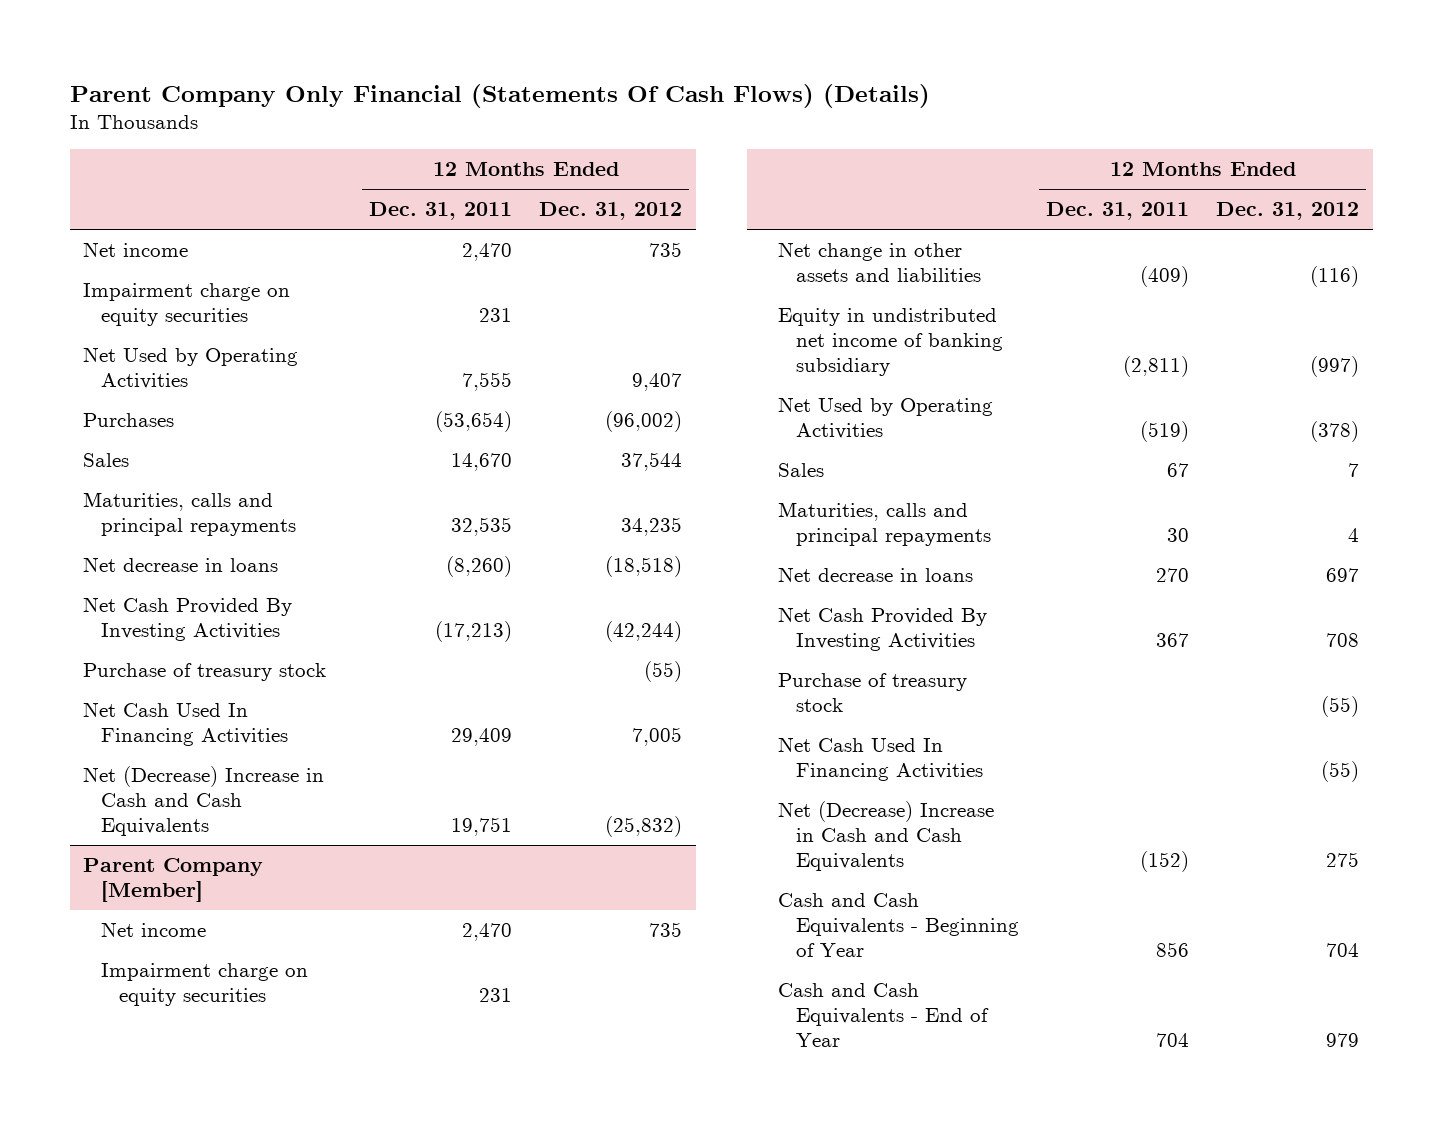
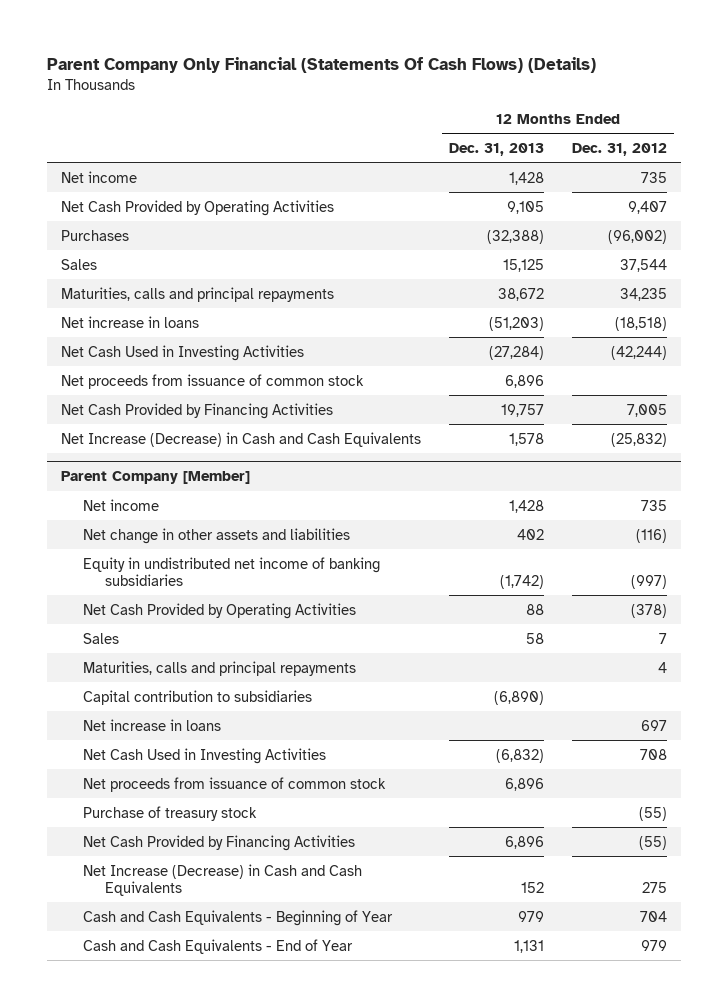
- | 12 Months Ended Dec. 31, 2011 | 12 Months Ended Dec. 31, 2012
+ | 12 Months Ended Dec. 31, 2013 | 12 Months Ended Dec. 31, 2012
- Impairment charge on equity securities | 231 |
- Net Used by Operating Activities | 7,555 | 9,407
+ Net Cash Provided by Operating Activities | 9,105 | 9,407
- Net decrease in loans | (8,260) | (18,518)
- Net Cash Provided By Investing Activities | (17,213) | (42,244)
- Purchase of treasury stock | | (55)
- Net Cash Used In Financing Activities | 29,409 | 7,005
- Net (Decrease) Increase in Cash and Cash Equivalents | 19,751 | (25,832)
+ Net increase in loans | (51,203) | (18,518)
+ Net Cash Used in Investing Activities | (27,284) | (42,244)
+ Net proceeds from issuance of common stock | 6,896 |
+ Net Cash Provided by Financing Activities | 19,757 | 7,005
+ Net Increase (Decrease) in Cash and Cash Equivalents | 1,578 | (25,832)
@ Parent Company [Member]
- Impairment charge on equity securities | 231 |
- Equity in undistributed net income of banking subsidiary | (2,811) | (997)
- Net Used by Operating Activities | (519) | (378)
+ Equity in undistributed net income of banking subsidiaries | (1,742) | (997)
+ Net Cash Provided by Operating Activities | 88 | (378)
- Net decrease in loans | 270 | 697
- Net Cash Provided By Investing Activities | 367 | 708
+ Capital contribution to subsidiaries | (6,890) |
+ Net increase in loans | | 697
+ Net Cash Used in Investing Activities | (6,832) | 708
+ Net proceeds from issuance of common stock | 6,896 |
- Net Cash Used In Financing Activities | | (55)
- Net (Decrease) Increase in Cash and Cash Equivalents | (152) | 275
+ Net Cash Provided by Financing Activities | 6,896 | (55)
+ Net Increase (Decrease) in Cash and Cash Equivalents | 152 | 275

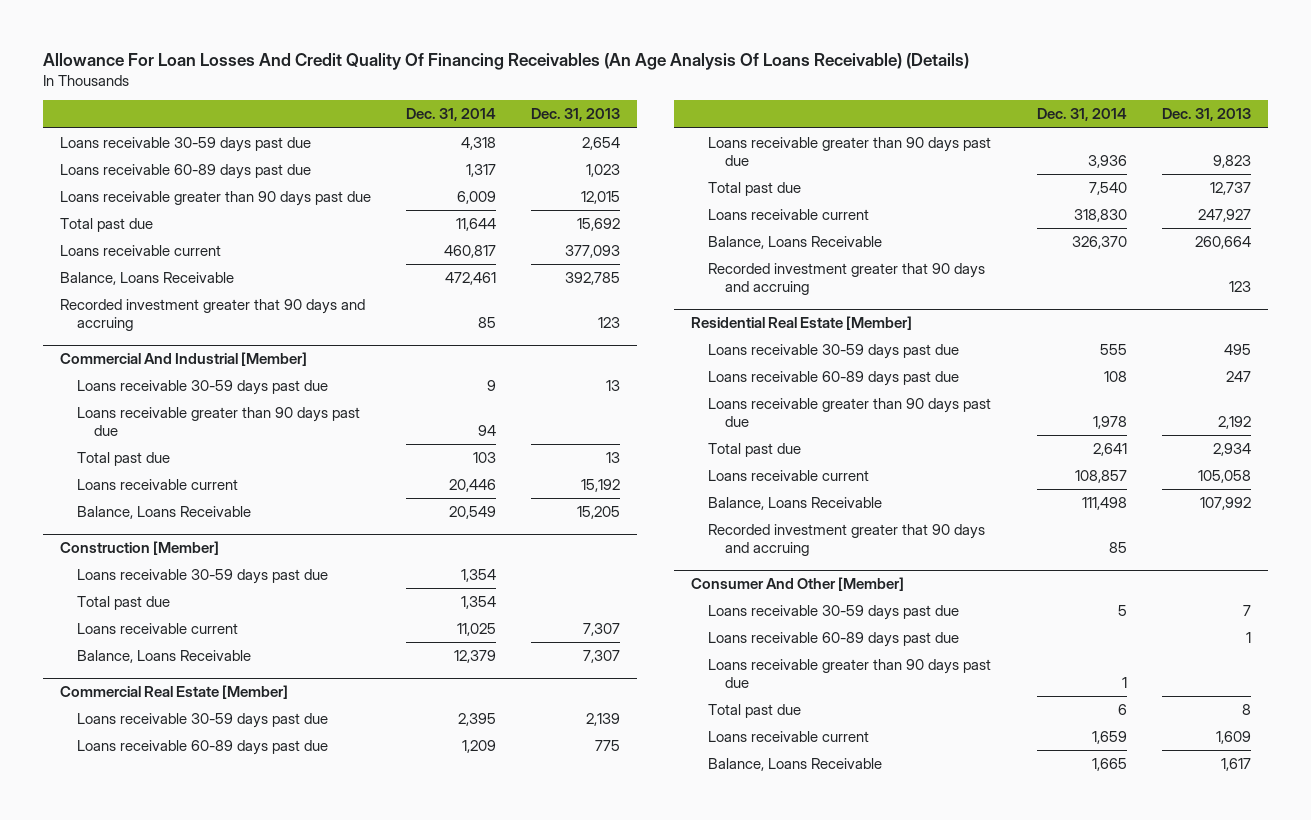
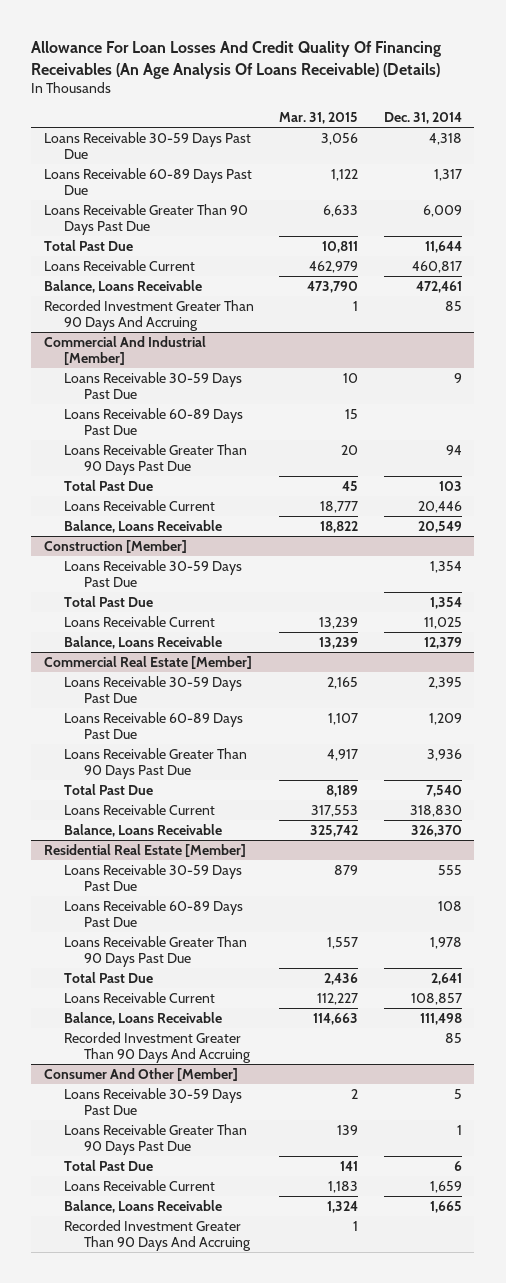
- | Dec. 31, 2014 | Dec. 31, 2013
+ | Mar. 31, 2015 | Dec. 31, 2014
- Loans receivable 30-59 days past due | 4,318 | 2,654
- Loans receivable 60-89 days past due | 1,317 | 1,023
- Loans receivable greater than 90 days past due | 6,009 | 12,015
- Total past due | 11,644 | 15,692
- Loans receivable current | 460,817 | 377,093
+ Loans Receivable 30-59 Days Past Due | 3,056 | 4,318
+ Loans Receivable 60-89 Days Past Due | 1,122 | 1,317
+ Loans Receivable Greater Than 90 Days Past Due | 6,633 | 6,009
+ Total Past Due | 10,811 | 11,644
+ Loans Receivable Current | 462,979 | 460,817
- Recorded investment greater that 90 days and accruing | 85 | 123
+ Recorded Investment Greater Than 90 Days And Accruing | 1 | 85
@ Commercial And Industrial [Member]
- Loans receivable 30-59 days past due | 9 | 13
- Loans receivable greater than 90 days past due | 94 |
- Total past due | 103 | 13
- Loans receivable current | 20,446 | 15,192
+ Loans Receivable 30-59 Days Past Due | 10 | 9
+ Loans Receivable 60-89 Days Past Due | 15 |
+ Loans Receivable Greater Than 90 Days Past Due | 20 | 94
+ Total Past Due | 45 | 103
+ Loans Receivable Current | 18,777 | 20,446
@ Construction [Member]
- Loans receivable 30-59 days past due | 1,354 |
- Total past due | 1,354 |
- Loans receivable current | 11,025 | 7,307
+ Loans Receivable 30-59 Days Past Due | | 1,354
+ Total Past Due | | 1,354
+ Loans Receivable Current | 13,239 | 11,025
@ Commercial Real Estate [Member]
- Loans receivable 30-59 days past due | 2,395 | 2,139
- Loans receivable 60-89 days past due | 1,209 | 775
- Loans receivable greater than 90 days past due | 3,936 | 9,823
- Total past due | 7,540 | 12,737
- Loans receivable current | 318,830 | 247,927
+ Loans Receivable 30-59 Days Past Due | 2,165 | 2,395
+ Loans Receivable 60-89 Days Past Due | 1,107 | 1,209
+ Loans Receivable Greater Than 90 Days Past Due | 4,917 | 3,936
+ Total Past Due | 8,189 | 7,540
+ Loans Receivable Current | 317,553 | 318,830
- Recorded investment greater that 90 days and accruing | | 123
@ Residential Real Estate [Member]
- Loans receivable 30-59 days past due | 555 | 495
- Loans receivable 60-89 days past due | 108 | 247
- Loans receivable greater than 90 days past due | 1,978 | 2,192
- Total past due | 2,641 | 2,934
- Loans receivable current | 108,857 | 105,058
+ Loans Receivable 30-59 Days Past Due | 879 | 555
+ Loans Receivable 60-89 Days Past Due | | 108
+ Loans Receivable Greater Than 90 Days Past Due | 1,557 | 1,978
+ Total Past Due | 2,436 | 2,641
+ Loans Receivable Current | 112,227 | 108,857
- Recorded investment greater that 90 days and accruing | 85 |
+ Recorded Investment Greater Than 90 Days And Accruing | | 85
@ Consumer And Other [Member]
- Loans receivable 30-59 days past due | 5 | 7
- Loans receivable 60-89 days past due | | 1
- Loans receivable greater than 90 days past due | 1 |
- Total past due | 6 | 8
- Loans receivable current | 1,659 | 1,609
+ Loans Receivable 30-59 Days Past Due | 2 | 5
+ Loans Receivable Greater Than 90 Days Past Due | 139 | 1
+ Total Past Due | 141 | 6
+ Loans Receivable Current | 1,183 | 1,659
+ Recorded Investment Greater Than 90 Days And Accruing | 1 |

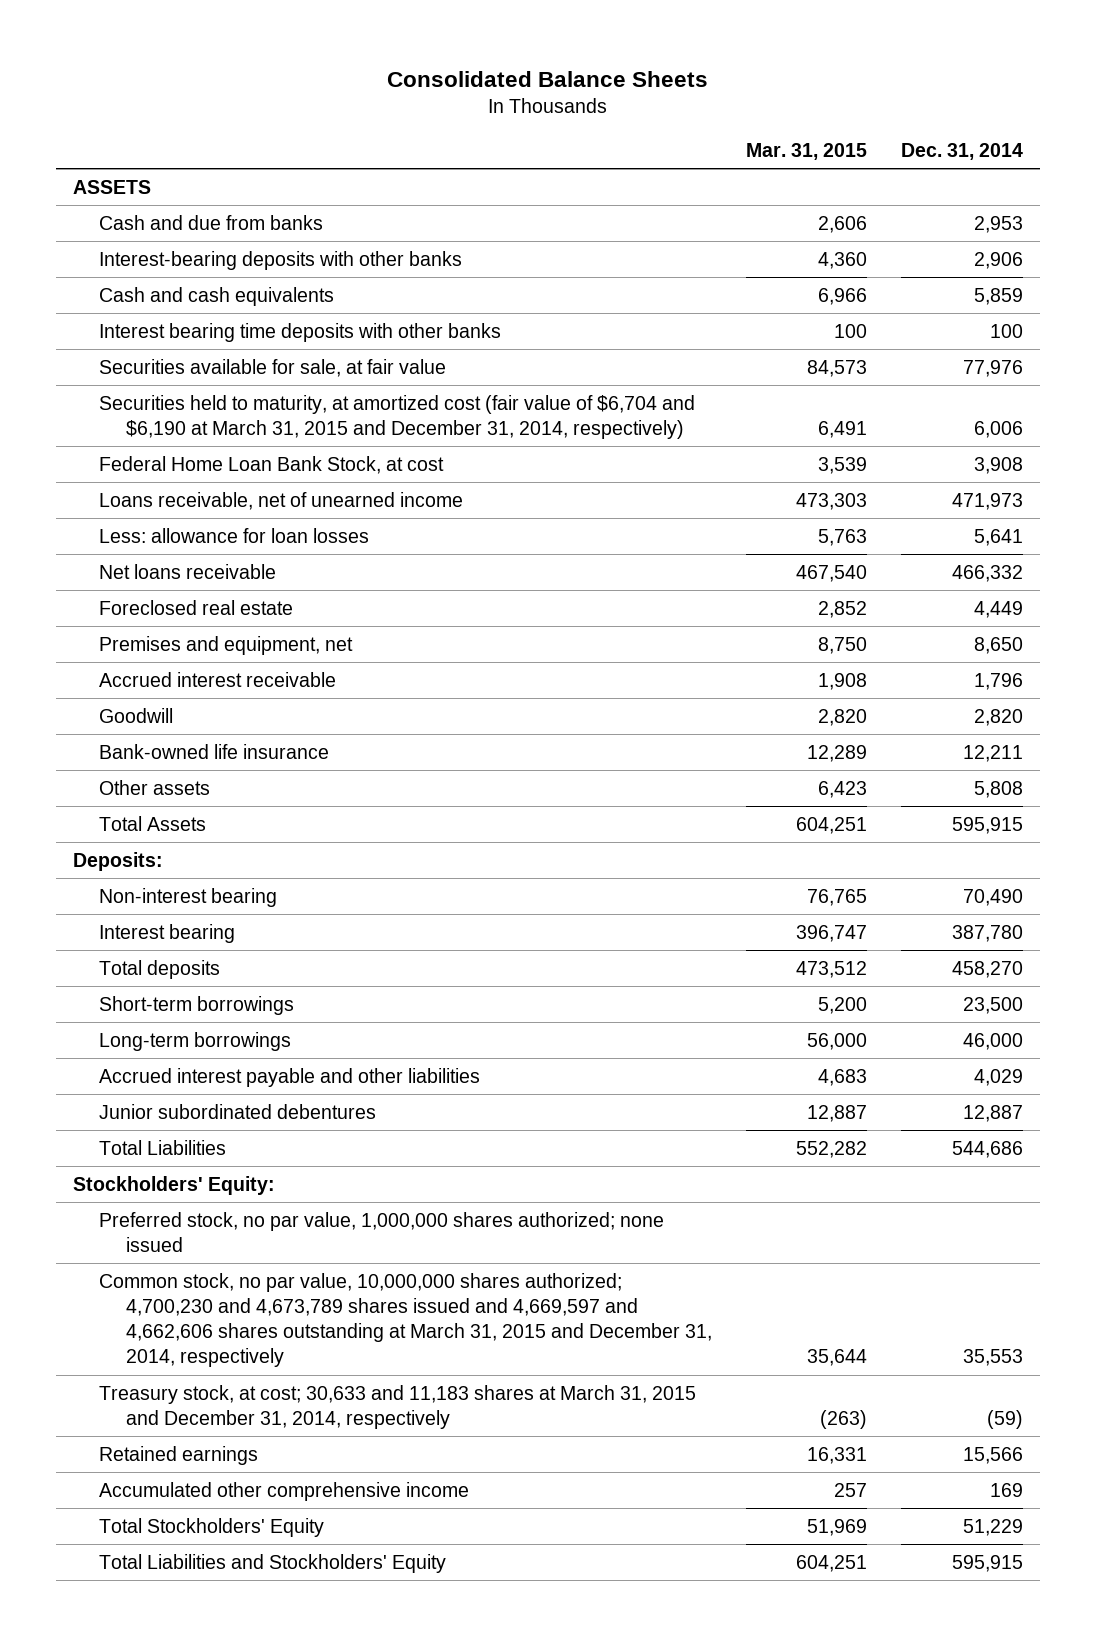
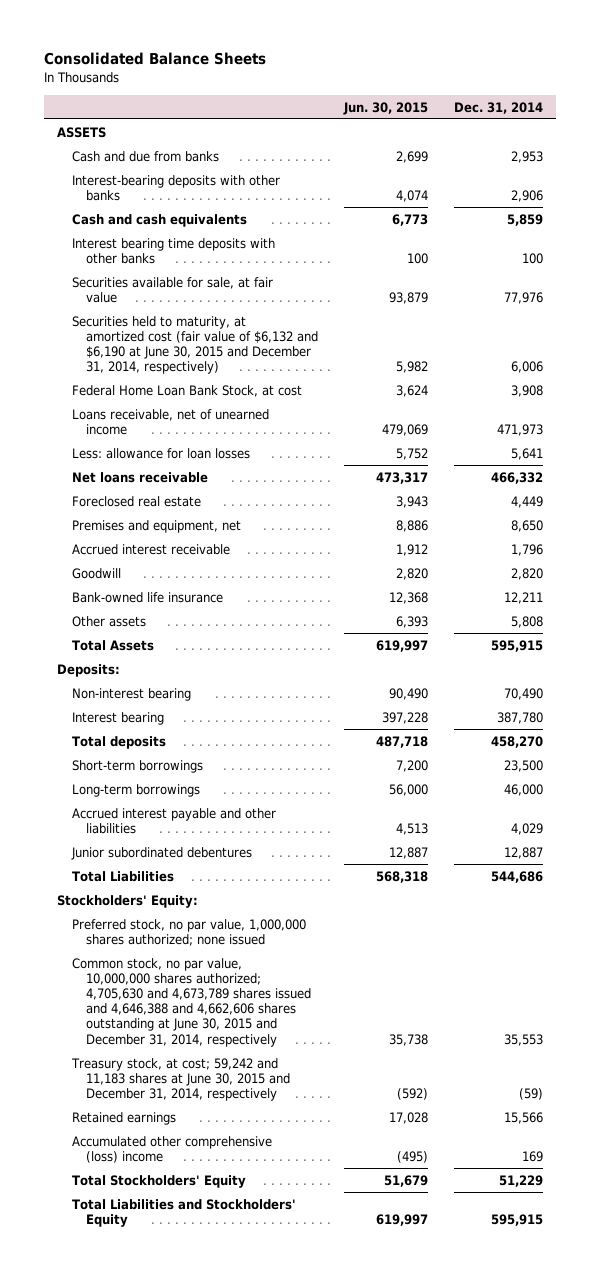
- | Mar. 31, 2015 | Dec. 31, 2014
+ | Jun. 30, 2015 | Dec. 31, 2014
- Securities held to maturity, at amortized cost (fair value of $6,704 and $6,190 at March 31, 2015 and December 31, 2014, respectively) | 6,491 | 6,006
+ Securities held to maturity, at amortized cost (fair value of $6,132 and $6,190 at June 30, 2015 and December 31, 2014, respectively) | 5,982 | 6,006
- Common stock, no par value, 10,000,000 shares authorized; 4,700,230 and 4,673,789 shares issued and 4,669,597 and 4,662,606 shares outstanding at March 31, 2015 and December 31, 2014, respectively | 35,644 | 35,553
- Treasury stock, at cost; 30,633 and 11,183 shares at March 31, 2015 and December 31, 2014, respectively | (263) | (59)
+ Common stock, no par value, 10,000,000 shares authorized; 4,705,630 and 4,673,789 shares issued and 4,646,388 and 4,662,606 shares outstanding at June 30, 2015 and December 31, 2014, respectively | 35,738 | 35,553
+ Treasury stock, at cost; 59,242 and 11,183 shares at June 30, 2015 and December 31, 2014, respectively | (592) | (59)
- Accumulated other comprehensive income | 257 | 169
+ Accumulated other comprehensive (loss) income | (495) | 169

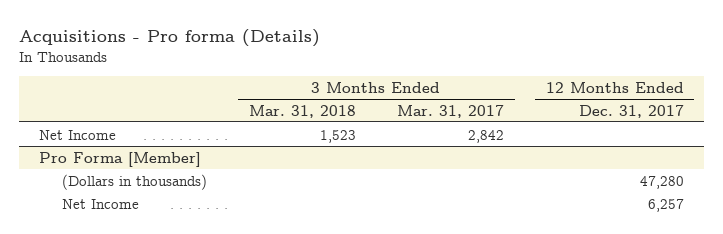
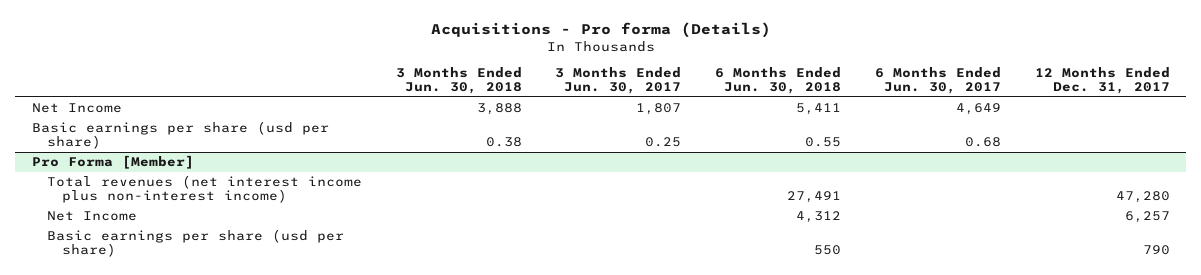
- | 3 Months Ended Mar. 31, 2018 | 3 Months Ended Mar. 31, 2017 | 12 Months Ended Dec. 31, 2017
+ | 3 Months Ended Jun. 30, 2018 | 3 Months Ended Jun. 30, 2017 | 6 Months Ended Jun. 30, 2018 | 6 Months Ended Jun. 30, 2017 | 12 Months Ended Dec. 31, 2017
+ Basic earnings per share (usd per share) | 0.38 | 0.25 | 0.55 | 0.68 |
@ Pro Forma [Member]
- (Dollars in thousands) | | | 47,280
+ Total revenues (net interest income plus non-interest income) | | | 27,491 | | 47,280
+ Basic earnings per share (usd per share) | | | 550 | | 790

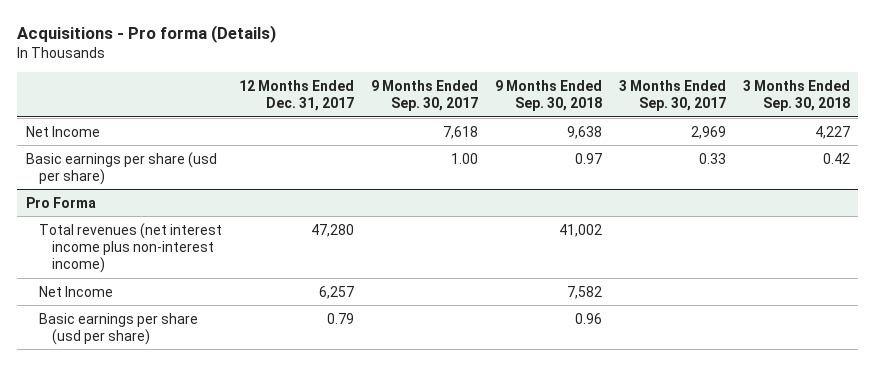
- | 3 Months Ended Jun. 30, 2018 | 3 Months Ended Jun. 30, 2017 | 6 Months Ended Jun. 30, 2018 | 6 Months Ended Jun. 30, 2017 | 12 Months Ended Dec. 31, 2017
+ | 12 Months Ended Dec. 31, 2017 | 9 Months Ended Sep. 30, 2017 | 9 Months Ended Sep. 30, 2018 | 3 Months Ended Sep. 30, 2017 | 3 Months Ended Sep. 30, 2018
- Pro Forma [Member]
+ Pro Forma
- Basic earnings per share (usd per share) | | | 550 | | 790
+ Basic earnings per share (usd per share) | 0.79 | | 0.96 | |

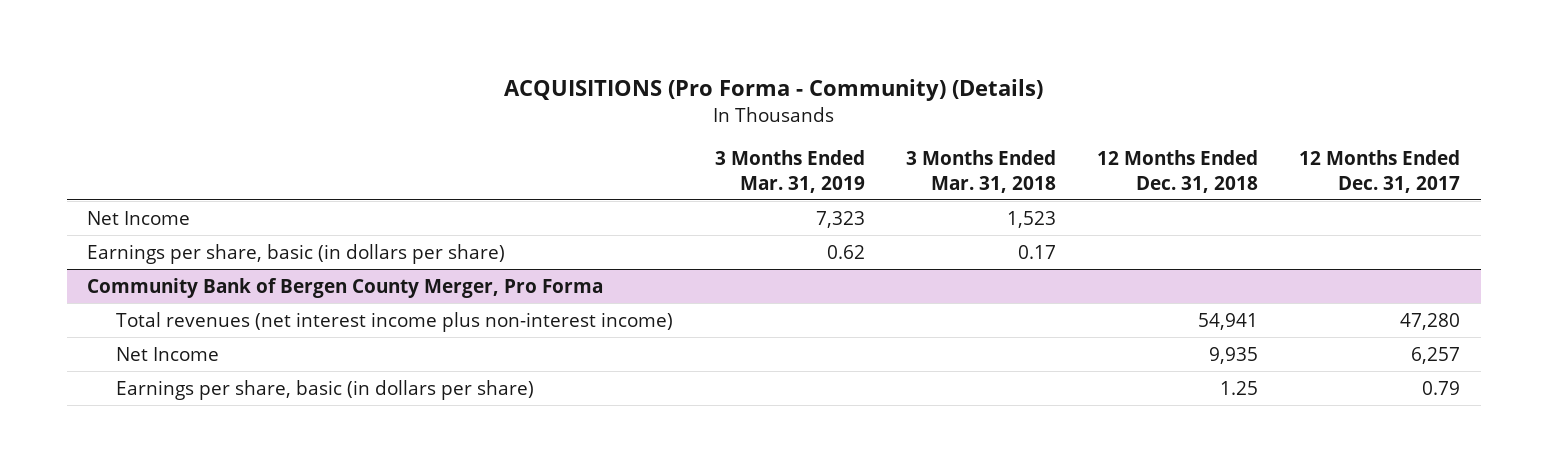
- Acquisitions - Pro forma (Details)
+ ACQUISITIONS (Pro Forma - Community) (Details)
- | 12 Months Ended Dec. 31, 2017 | 9 Months Ended Sep. 30, 2017 | 9 Months Ended Sep. 30, 2018 | 3 Months Ended Sep. 30, 2017 | 3 Months Ended Sep. 30, 2018
+ | 3 Months Ended Mar. 31, 2019 | 3 Months Ended Mar. 31, 2018 | 12 Months Ended Dec. 31, 2018 | 12 Months Ended Dec. 31, 2017
- Basic earnings per share (usd per share) | | 1.00 | 0.97 | 0.33 | 0.42
- Pro Forma
+ Earnings per share, basic (in dollars per share) | 0.62 | 0.17 | |
+ Community Bank of Bergen County Merger, Pro Forma
- Basic earnings per share (usd per share) | 0.79 | | 0.96 | |
+ Earnings per share, basic (in dollars per share) | | | 1.25 | 0.79

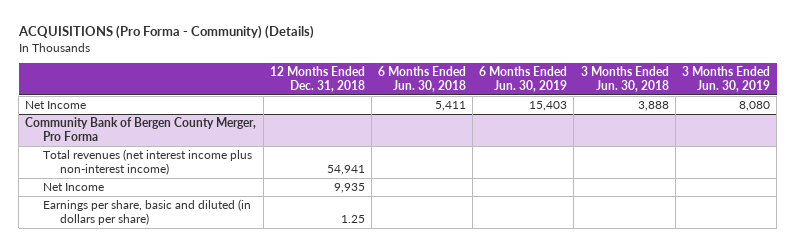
- | 3 Months Ended Mar. 31, 2019 | 3 Months Ended Mar. 31, 2018 | 12 Months Ended Dec. 31, 2018 | 12 Months Ended Dec. 31, 2017
+ | 12 Months Ended Dec. 31, 2018 | 6 Months Ended Jun. 30, 2018 | 6 Months Ended Jun. 30, 2019 | 3 Months Ended Jun. 30, 2018 | 3 Months Ended Jun. 30, 2019
- Earnings per share, basic (in dollars per share) | 0.62 | 0.17 | |
@ Community Bank of Bergen County Merger, Pro Forma
- Earnings per share, basic (in dollars per share) | | | 1.25 | 0.79
+ Earnings per share, basic and diluted (in dollars per share) | 1.25 | | | |

